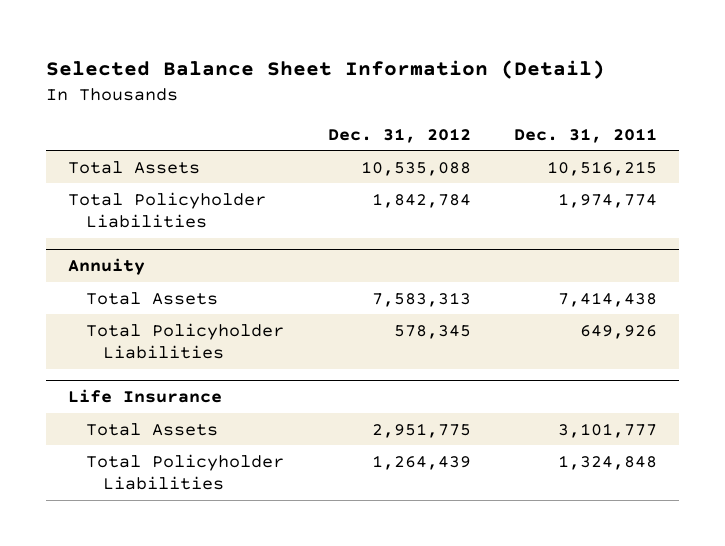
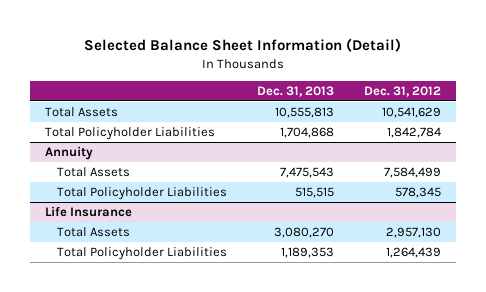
- | Dec. 31, 2012 | Dec. 31, 2011
+ | Dec. 31, 2013 | Dec. 31, 2012
- Total Assets | 10,535,088 | 10,516,215
+ Total Assets | 10,555,813 | 10,541,629
@ Annuity
- Total Assets | 7,583,313 | 7,414,438
+ Total Assets | 7,475,543 | 7,584,499
@ Life Insurance
- Total Assets | 2,951,775 | 3,101,777
+ Total Assets | 3,080,270 | 2,957,130

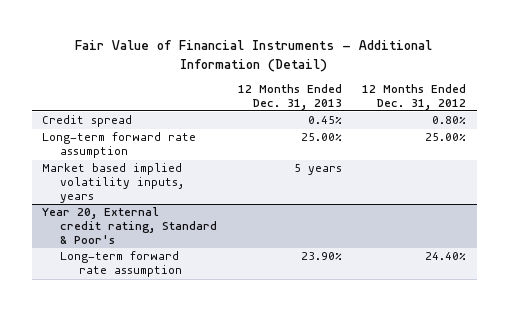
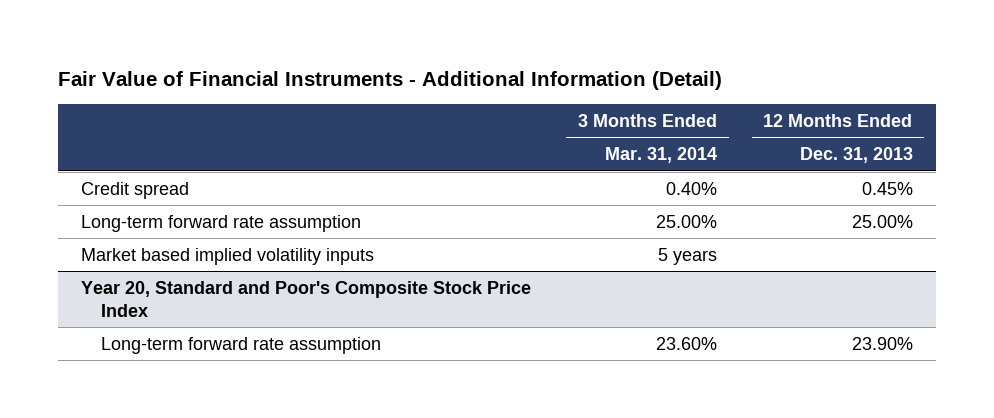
- | 12 Months Ended Dec. 31, 2013 | 12 Months Ended Dec. 31, 2012
+ | 3 Months Ended Mar. 31, 2014 | 12 Months Ended Dec. 31, 2013
- Market based implied volatility inputs, years | 5 years |
- Year 20, External credit rating, Standard & Poor's
+ Market based implied volatility inputs | 5 years |
+ Year 20, Standard and Poor's Composite Stock Price Index

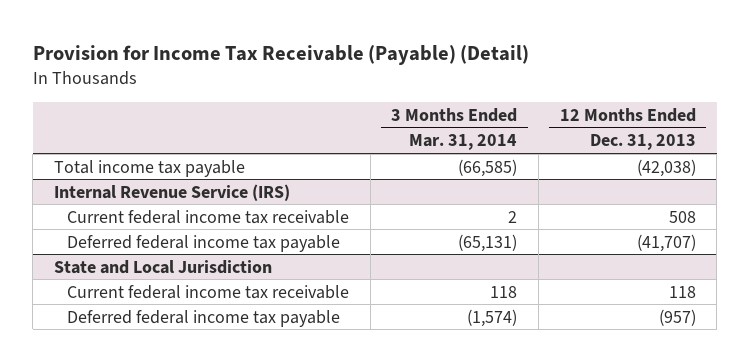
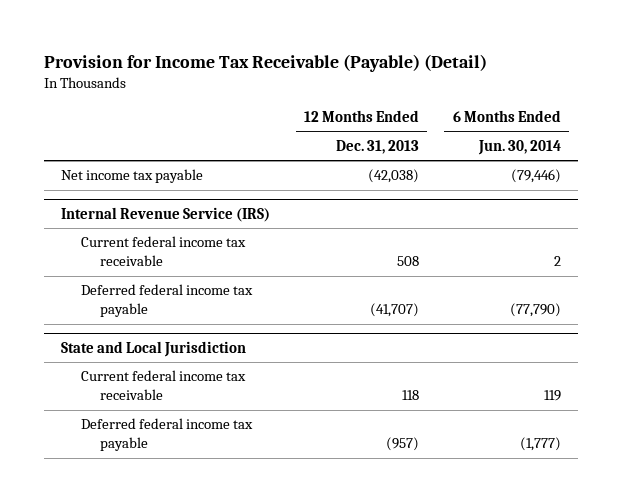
- | 3 Months Ended Mar. 31, 2014 | 12 Months Ended Dec. 31, 2013
+ | 12 Months Ended Dec. 31, 2013 | 6 Months Ended Jun. 30, 2014
- Total income tax payable | (66,585) | (42,038)
+ Net income tax payable | (42,038) | (79,446)

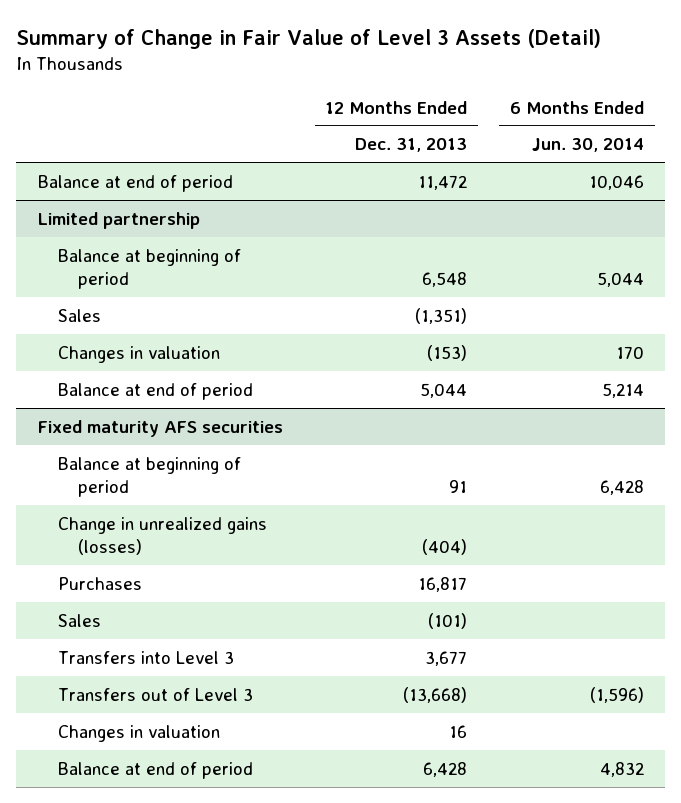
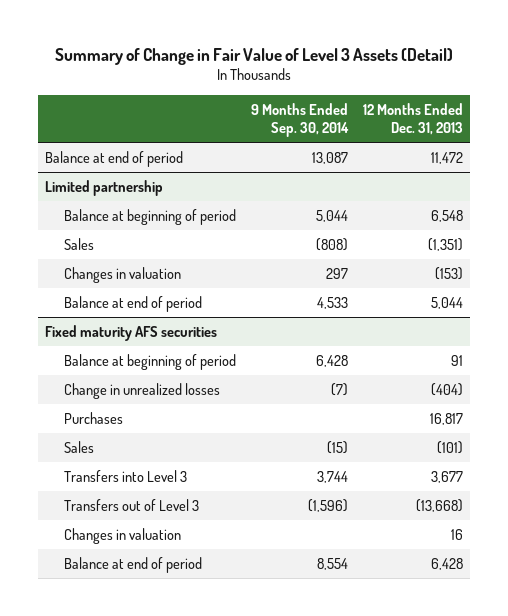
- | 12 Months Ended Dec. 31, 2013 | 6 Months Ended Jun. 30, 2014
+ | 9 Months Ended Sep. 30, 2014 | 12 Months Ended Dec. 31, 2013
@ Fixed maturity AFS securities
- Change in unrealized gains (losses) | (404) |
+ Change in unrealized losses | (7) | (404)

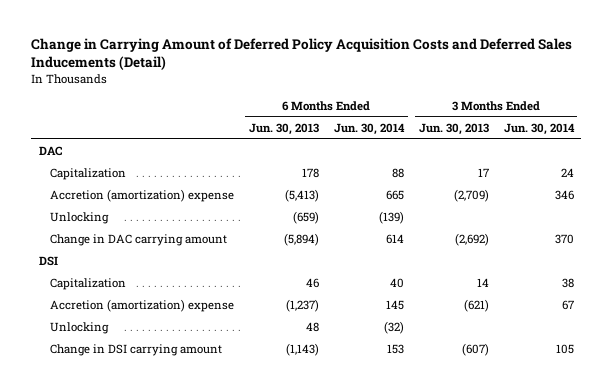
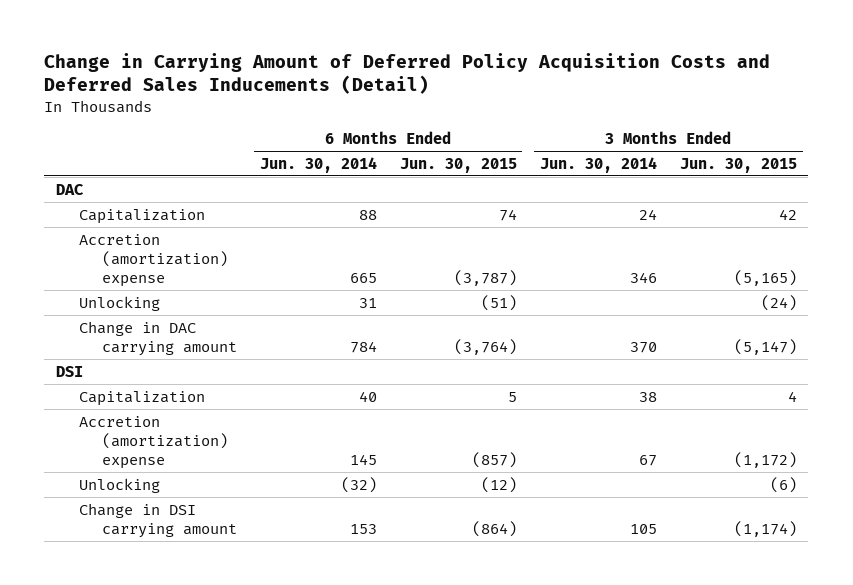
- | 6 Months Ended Jun. 30, 2013 | 6 Months Ended Jun. 30, 2014 | 3 Months Ended Jun. 30, 2013 | 3 Months Ended Jun. 30, 2014
+ | 6 Months Ended Jun. 30, 2014 | 6 Months Ended Jun. 30, 2015 | 3 Months Ended Jun. 30, 2014 | 3 Months Ended Jun. 30, 2015
- Unlocking | (659) | (139) | |
- Change in DAC carrying amount | (5,894) | 614 | (2,692) | 370
+ Unlocking | 31 | (51) | | (24)
+ Change in DAC carrying amount | 784 | (3,764) | 370 | (5,147)

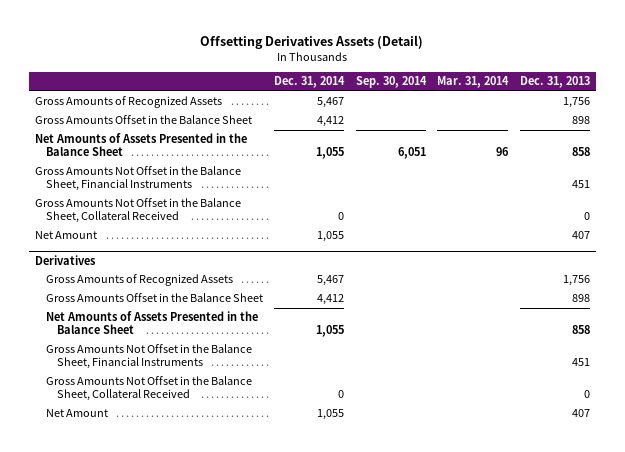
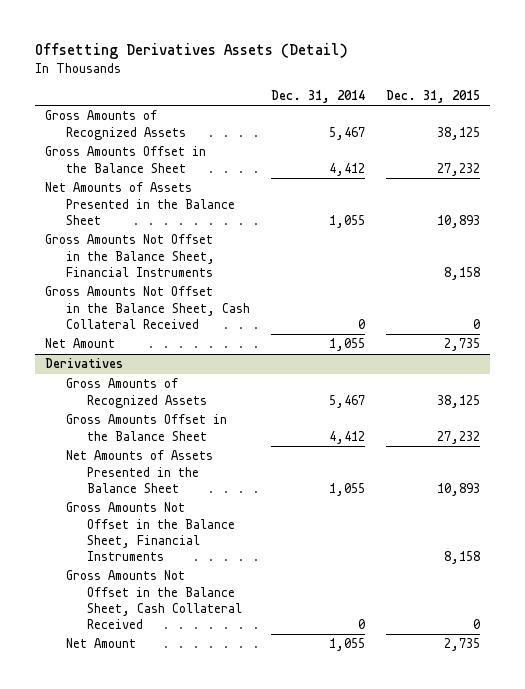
- | Dec. 31, 2014 | Sep. 30, 2014 | Mar. 31, 2014 | Dec. 31, 2013
+ | Dec. 31, 2014 | Dec. 31, 2015
- Gross Amounts Not Offset in the Balance Sheet, Collateral Received | 0 | | | 0
+ Gross Amounts Not Offset in the Balance Sheet, Cash Collateral Received | 0 | 0
@ Derivatives
- Gross Amounts Not Offset in the Balance Sheet, Collateral Received | 0 | | | 0
+ Gross Amounts Not Offset in the Balance Sheet, Cash Collateral Received | 0 | 0

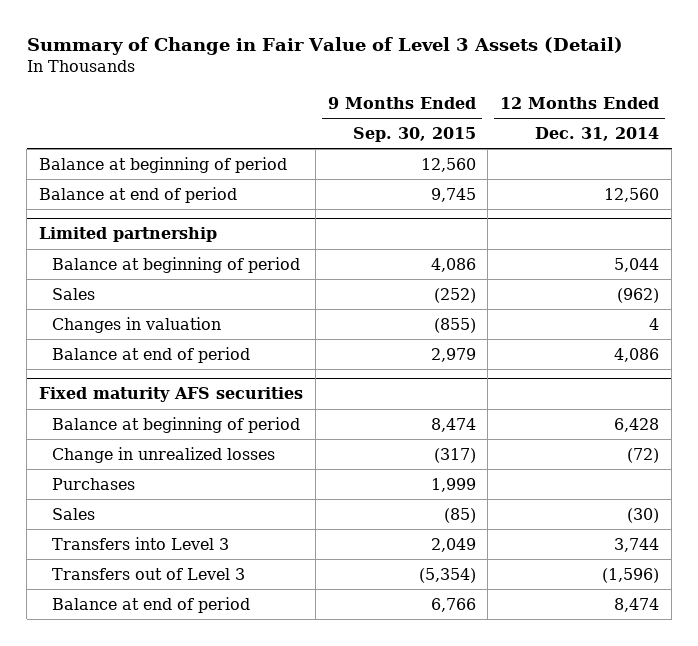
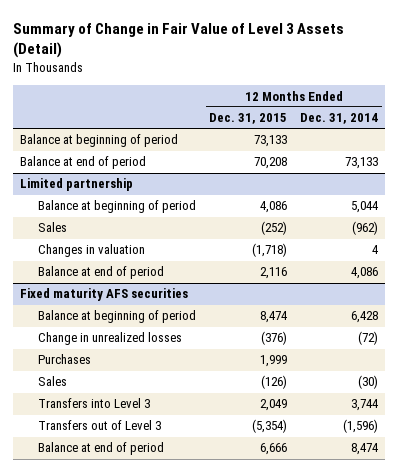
- | 9 Months Ended Sep. 30, 2015 | 12 Months Ended Dec. 31, 2014
+ | 12 Months Ended Dec. 31, 2015 | 12 Months Ended Dec. 31, 2014
- Balance at end of period | 9,745 | 12,560
+ Balance at end of period | 70,208 | 73,133

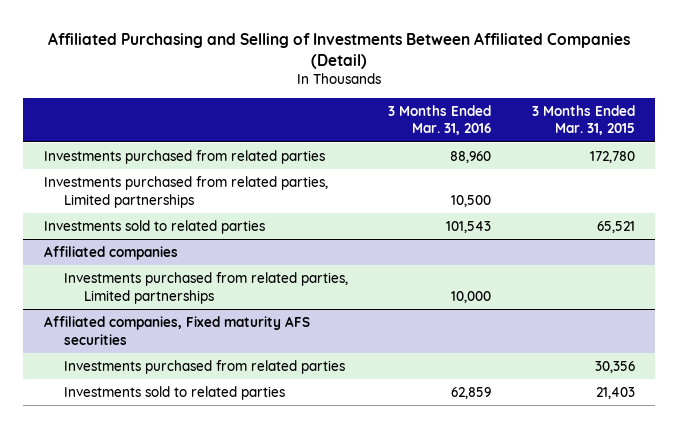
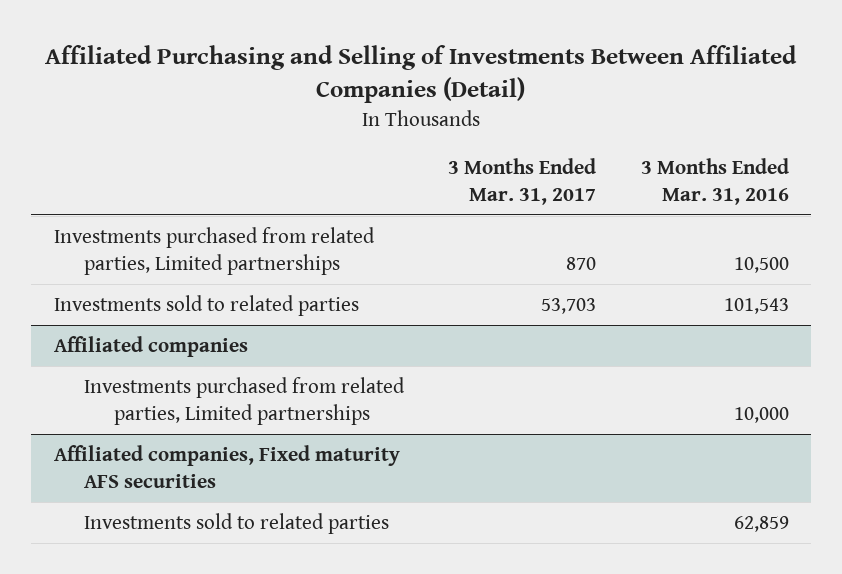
- | 3 Months Ended Mar. 31, 2016 | 3 Months Ended Mar. 31, 2015
+ | 3 Months Ended Mar. 31, 2017 | 3 Months Ended Mar. 31, 2016
- Investments purchased from related parties | 88,960 | 172,780
@ Affiliated companies, Fixed maturity AFS securities
- Investments purchased from related parties | | 30,356

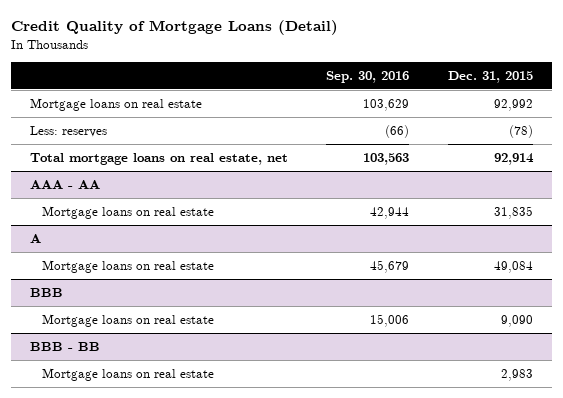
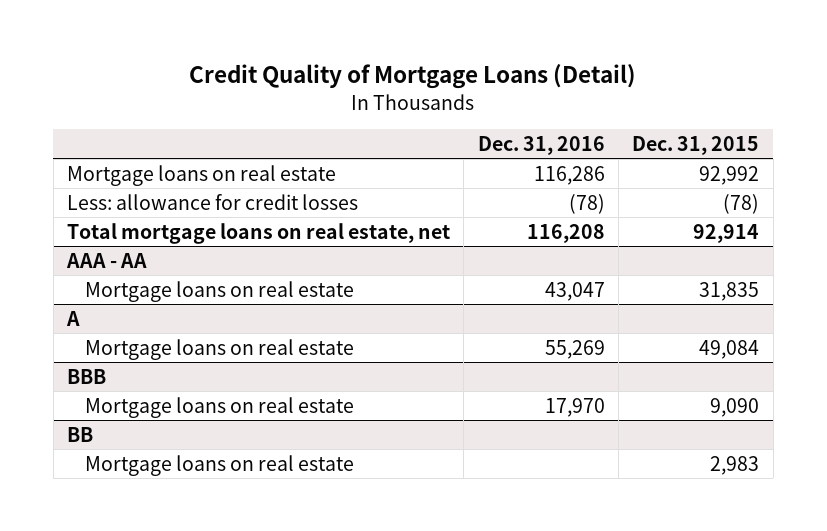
- | Sep. 30, 2016 | Dec. 31, 2015
+ | Dec. 31, 2016 | Dec. 31, 2015
- Less: reserves | (66) | (78)
+ Less: allowance for credit losses | (78) | (78)
- BBB - BB
+ BB

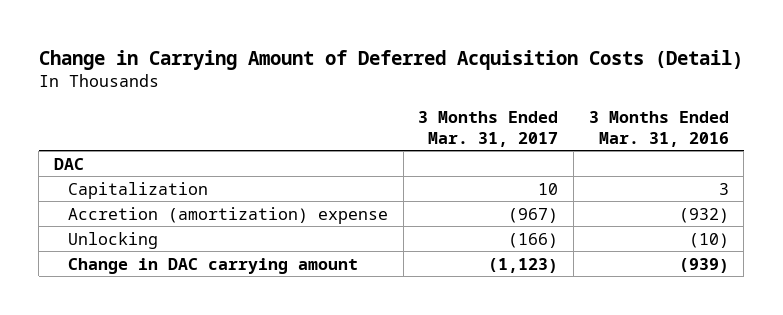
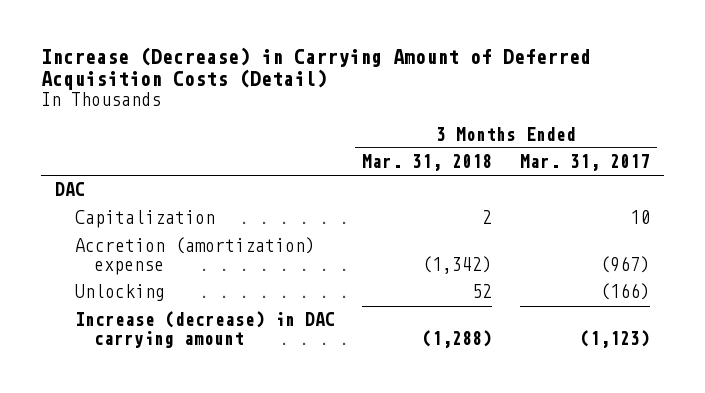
- Change in Carrying Amount of Deferred Acquisition Costs (Detail)
+ Increase (Decrease) in Carrying Amount of Deferred Acquisition Costs (Detail)
- | 3 Months Ended Mar. 31, 2017 | 3 Months Ended Mar. 31, 2016
+ | 3 Months Ended Mar. 31, 2018 | 3 Months Ended Mar. 31, 2017
- Change in DAC carrying amount | (1,123) | (939)
+ Increase (decrease) in DAC carrying amount | (1,288) | (1,123)

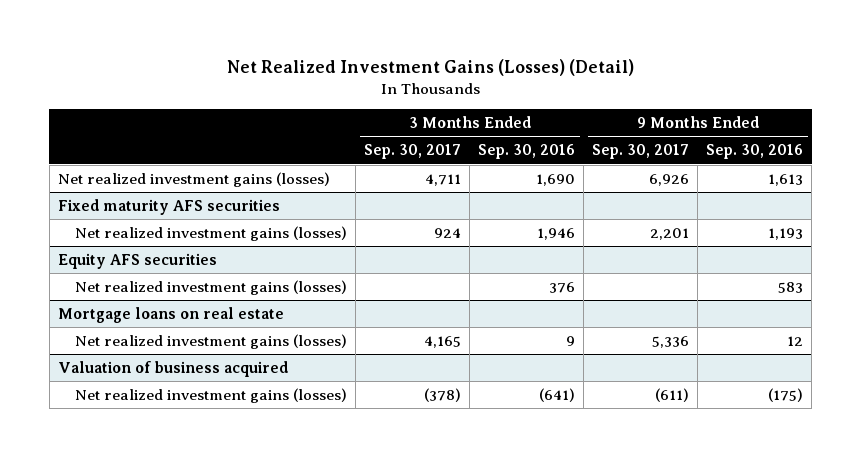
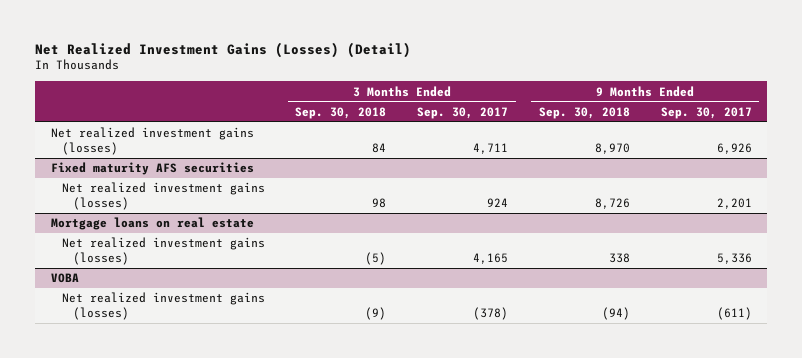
- | 3 Months Ended Sep. 30, 2017 | 3 Months Ended Sep. 30, 2016 | 9 Months Ended Sep. 30, 2017 | 9 Months Ended Sep. 30, 2016
+ | 3 Months Ended Sep. 30, 2018 | 3 Months Ended Sep. 30, 2017 | 9 Months Ended Sep. 30, 2018 | 9 Months Ended Sep. 30, 2017
- Equity AFS securities
- Net realized investment gains (losses) | | 376 | | 583
- Valuation of business acquired
+ VOBA

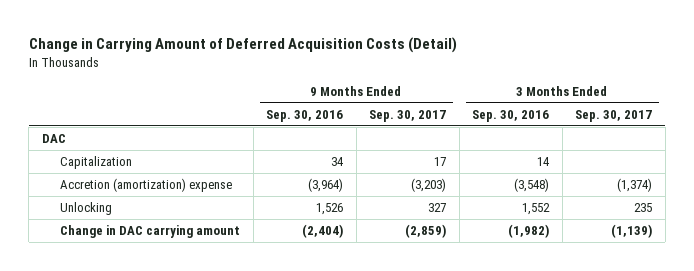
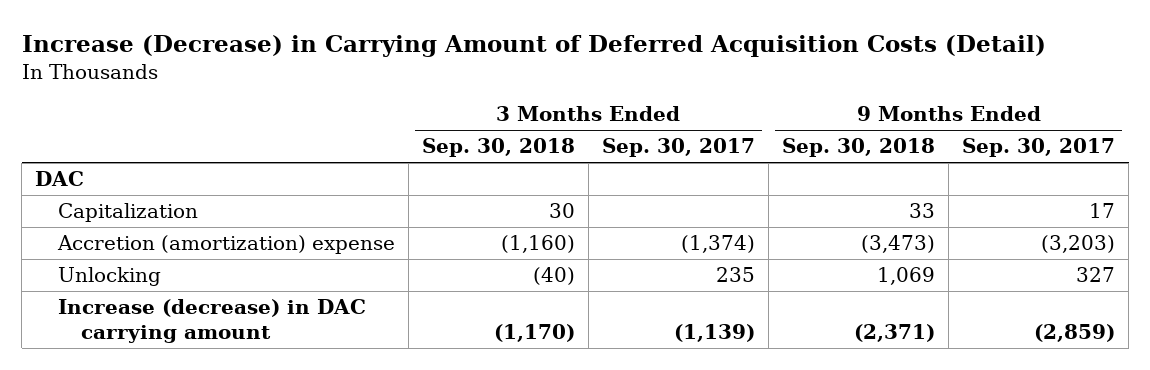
- Change in Carrying Amount of Deferred Acquisition Costs (Detail)
+ Increase (Decrease) in Carrying Amount of Deferred Acquisition Costs (Detail)
- | 9 Months Ended Sep. 30, 2016 | 9 Months Ended Sep. 30, 2017 | 3 Months Ended Sep. 30, 2016 | 3 Months Ended Sep. 30, 2017
+ | 3 Months Ended Sep. 30, 2018 | 3 Months Ended Sep. 30, 2017 | 9 Months Ended Sep. 30, 2018 | 9 Months Ended Sep. 30, 2017
- Change in DAC carrying amount | (2,404) | (2,859) | (1,982) | (1,139)
+ Increase (decrease) in DAC carrying amount | (1,170) | (1,139) | (2,371) | (2,859)

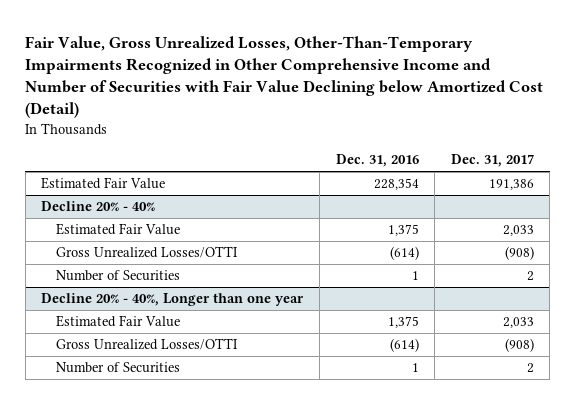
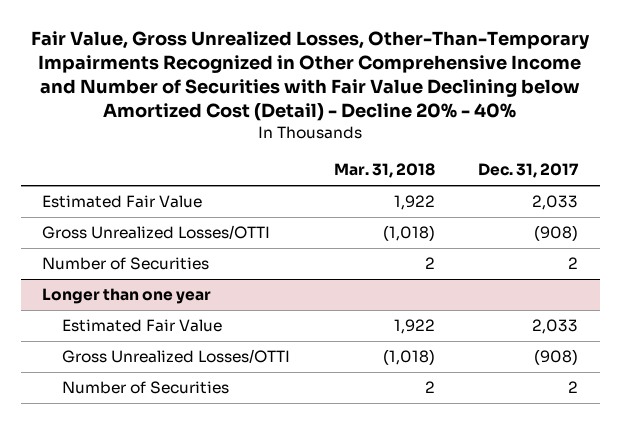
- Fair Value, Gross Unrealized Losses, Other-Than-Temporary Impairments Recognized in Other Comprehensive Income and Number of Securities with Fair Value Declining below Amortized Cost (Detail)
+ Fair Value, Gross Unrealized Losses, Other-Than-Temporary Impairments Recognized in Other Comprehensive Income and Number of Securities with Fair Value Declining below Amortized Cost (Detail) - Decline 20% - 40%
- | Dec. 31, 2016 | Dec. 31, 2017
+ | Mar. 31, 2018 | Dec. 31, 2017
- Estimated Fair Value | 228,354 | 191,386
- Decline 20% - 40%
- Decline 20% - 40%, Longer than one year
+ Longer than one year

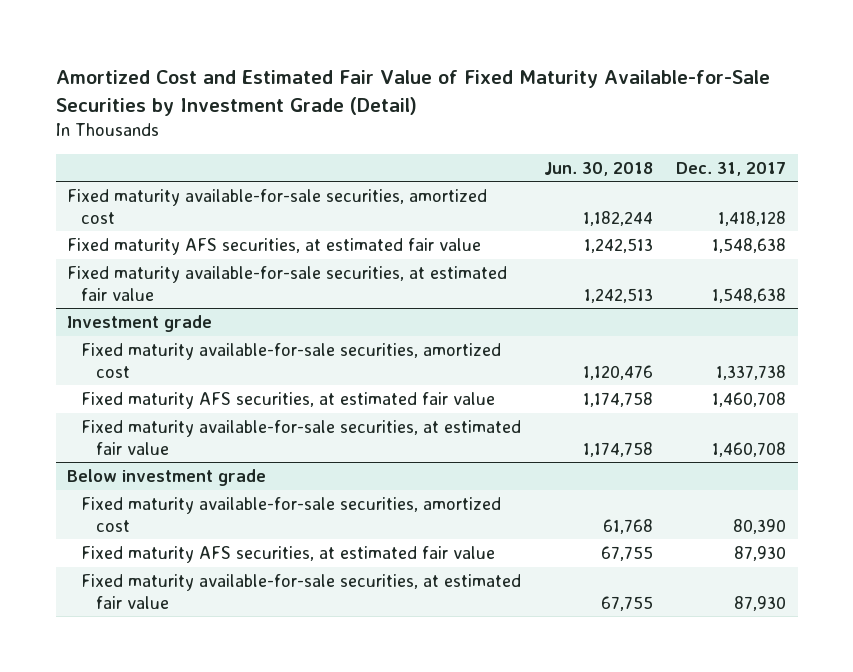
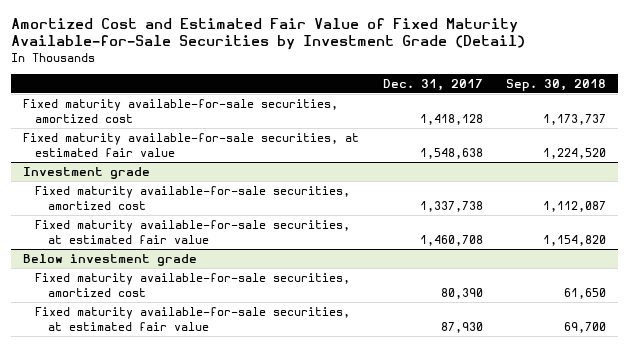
- | Jun. 30, 2018 | Dec. 31, 2017
+ | Dec. 31, 2017 | Sep. 30, 2018
- Fixed maturity AFS securities, at estimated fair value | 1,242,513 | 1,548,638
@ Investment grade
- Fixed maturity AFS securities, at estimated fair value | 1,174,758 | 1,460,708
@ Below investment grade
- Fixed maturity AFS securities, at estimated fair value | 67,755 | 87,930

